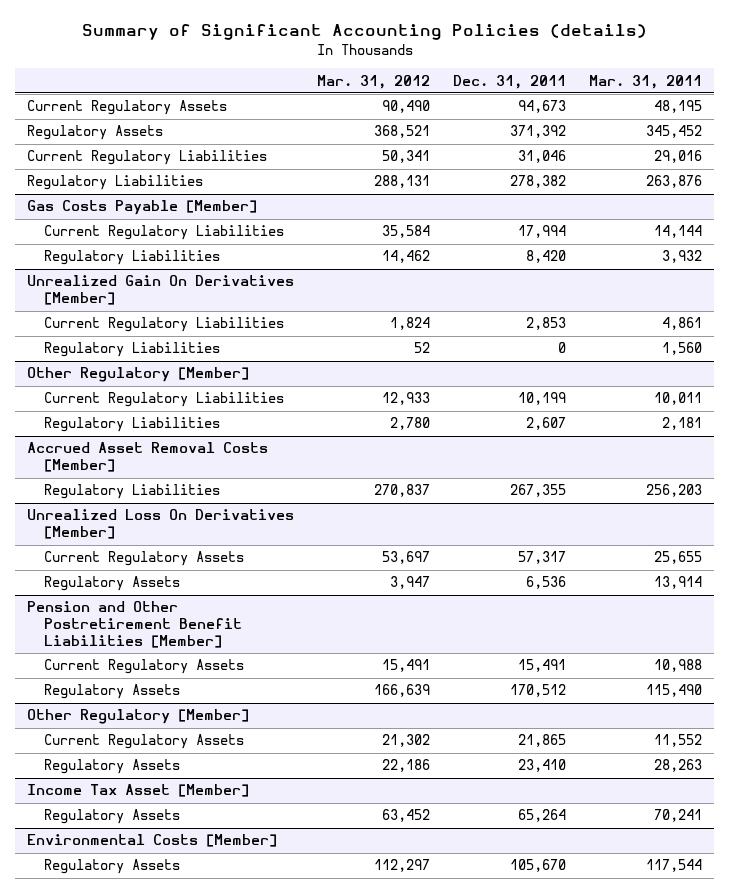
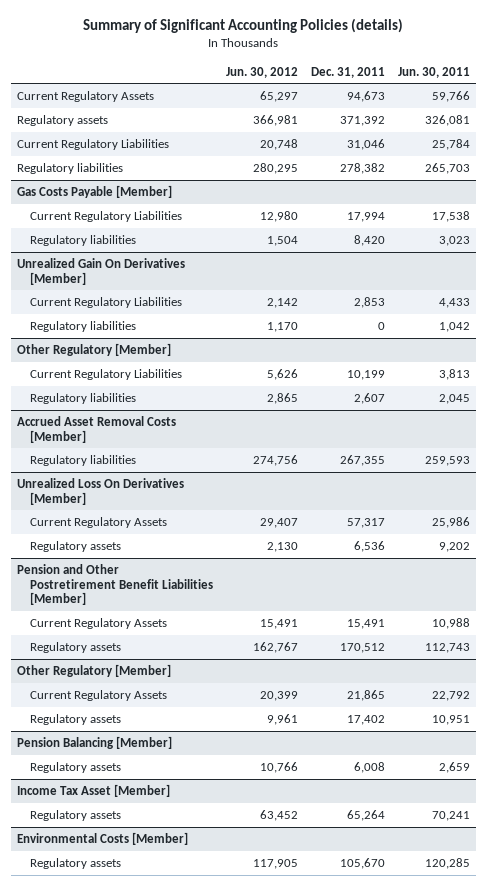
- | Mar. 31, 2012 | Dec. 31, 2011 | Mar. 31, 2011
+ | Jun. 30, 2012 | Dec. 31, 2011 | Jun. 30, 2011
- Regulatory Assets | 368,521 | 371,392 | 345,452
+ Regulatory assets | 366,981 | 371,392 | 326,081
- Regulatory Liabilities | 288,131 | 278,382 | 263,876
+ Regulatory liabilities | 280,295 | 278,382 | 265,703
@ Gas Costs Payable [Member]
- Regulatory Liabilities | 14,462 | 8,420 | 3,932
+ Regulatory liabilities | 1,504 | 8,420 | 3,023
@ Unrealized Gain On Derivatives [Member]
- Regulatory Liabilities | 52 | 0 | 1,560
+ Regulatory liabilities | 1,170 | 0 | 1,042
@ Other Regulatory [Member]
- Regulatory Liabilities | 2,780 | 2,607 | 2,181
+ Regulatory liabilities | 2,865 | 2,607 | 2,045
@ Accrued Asset Removal Costs [Member]
- Regulatory Liabilities | 270,837 | 267,355 | 256,203
+ Regulatory liabilities | 274,756 | 267,355 | 259,593
@ Unrealized Loss On Derivatives [Member]
- Regulatory Assets | 3,947 | 6,536 | 13,914
+ Regulatory assets | 2,130 | 6,536 | 9,202
@ Pension and Other Postretirement Benefit Liabilities [Member]
- Regulatory Assets | 166,639 | 170,512 | 115,490
+ Regulatory assets | 162,767 | 170,512 | 112,743
@ Other Regulatory [Member]
- Regulatory Assets | 22,186 | 23,410 | 28,263
+ Regulatory assets | 9,961 | 17,402 | 10,951
+ Pension Balancing [Member]
+ Regulatory assets | 10,766 | 6,008 | 2,659
@ Income Tax Asset [Member]
- Regulatory Assets | 63,452 | 65,264 | 70,241
+ Regulatory assets | 63,452 | 65,264 | 70,241
@ Environmental Costs [Member]
- Regulatory Assets | 112,297 | 105,670 | 117,544
+ Regulatory assets | 117,905 | 105,670 | 120,285

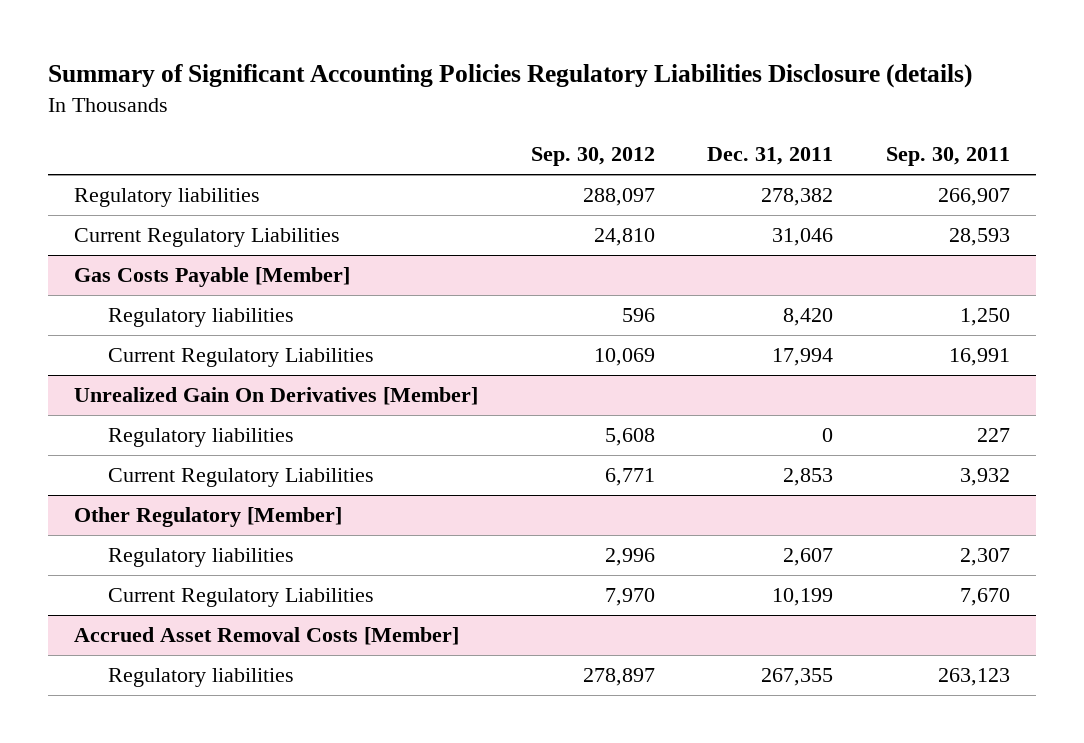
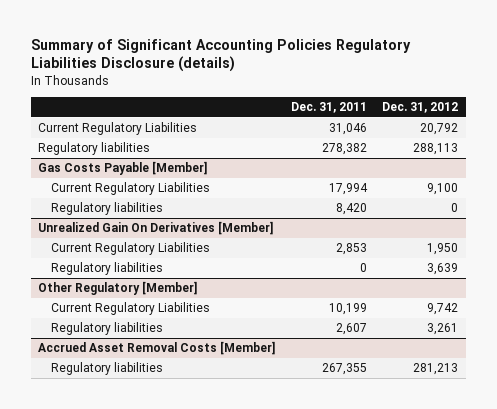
- | Sep. 30, 2012 | Dec. 31, 2011 | Sep. 30, 2011
+ | Dec. 31, 2011 | Dec. 31, 2012
moved down: Regulatory liabilities | 278,382 | 288,113
@ Gas Costs Payable [Member]
moved down: Regulatory liabilities | 8,420 | 0
@ Unrealized Gain On Derivatives [Member]
moved down: Regulatory liabilities | 0 | 3,639
@ Other Regulatory [Member]
moved down: Regulatory liabilities | 2,607 | 3,261

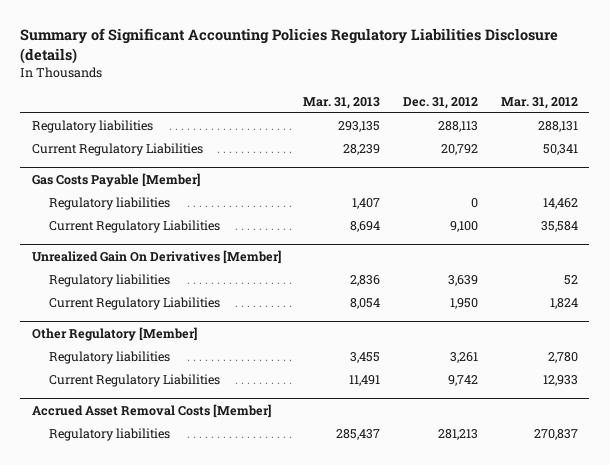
- | Dec. 31, 2011 | Dec. 31, 2012
+ | Mar. 31, 2013 | Dec. 31, 2012 | Mar. 31, 2012
moved down: Current Regulatory Liabilities | 28,239 | 20,792 | 50,341
@ Gas Costs Payable [Member]
moved down: Current Regulatory Liabilities | 8,694 | 9,100 | 35,584
@ Unrealized Gain On Derivatives [Member]
moved down: Current Regulatory Liabilities | 8,054 | 1,950 | 1,824
@ Other Regulatory [Member]
moved down: Current Regulatory Liabilities | 11,491 | 9,742 | 12,933

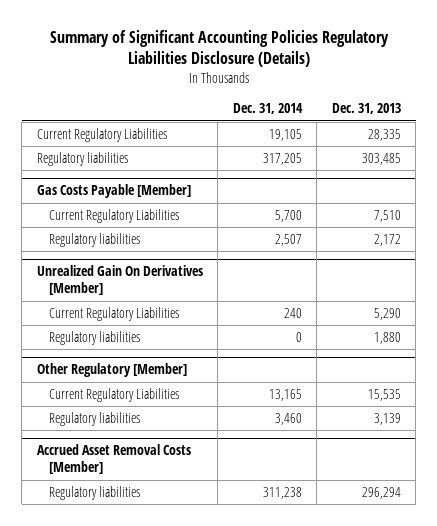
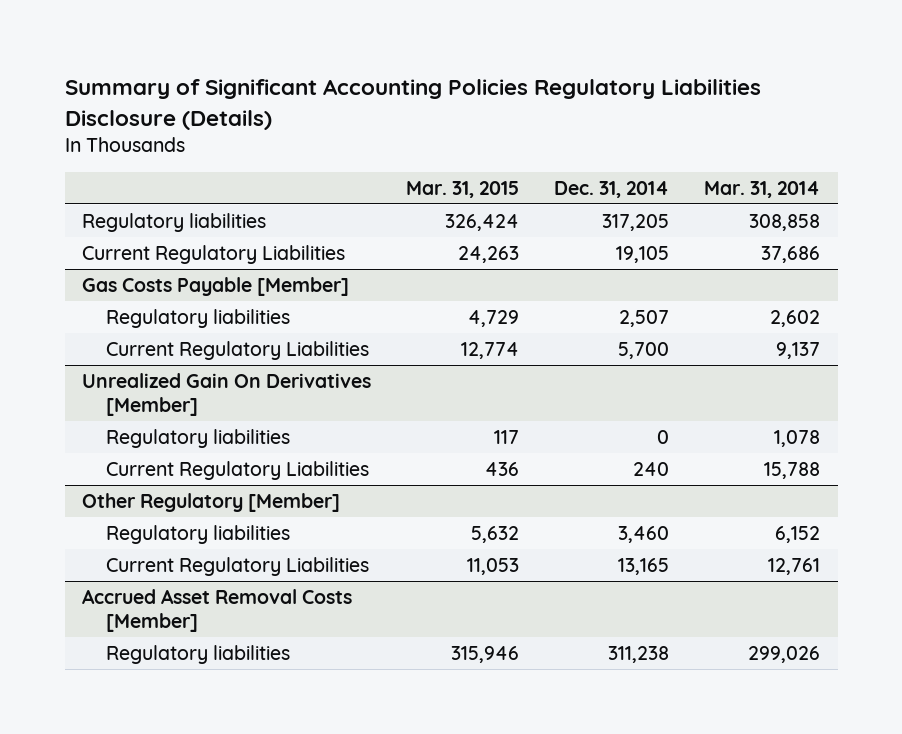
- | Dec. 31, 2014 | Dec. 31, 2013
+ | Mar. 31, 2015 | Dec. 31, 2014 | Mar. 31, 2014
moved down: Current Regulatory Liabilities | 24,263 | 19,105 | 37,686
@ Gas Costs Payable [Member]
moved down: Current Regulatory Liabilities | 12,774 | 5,700 | 9,137
@ Unrealized Gain On Derivatives [Member]
moved down: Current Regulatory Liabilities | 436 | 240 | 15,788
@ Other Regulatory [Member]
moved down: Current Regulatory Liabilities | 11,053 | 13,165 | 12,761

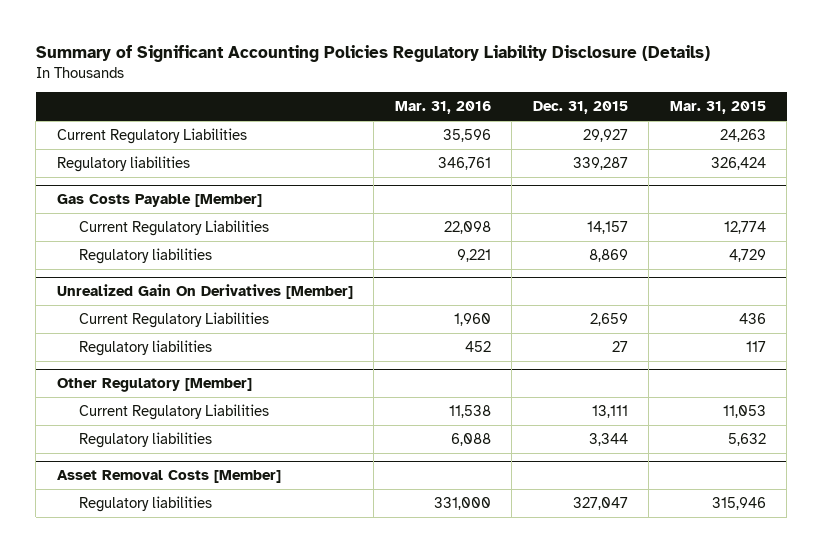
- Summary of Significant Accounting Policies Regulatory Liabilities Disclosure (Details)
+ Summary of Significant Accounting Policies Regulatory Liability Disclosure (Details)
- | Mar. 31, 2015 | Dec. 31, 2014 | Mar. 31, 2014
+ | Mar. 31, 2016 | Dec. 31, 2015 | Mar. 31, 2015
moved down: Regulatory liabilities | 346,761 | 339,287 | 326,424
@ Gas Costs Payable [Member]
moved down: Regulatory liabilities | 9,221 | 8,869 | 4,729
@ Unrealized Gain On Derivatives [Member]
moved down: Regulatory liabilities | 452 | 27 | 117
- Accrued Asset Removal Costs [Member]
@ Other Regulatory [Member]
moved down: Regulatory liabilities | 6,088 | 3,344 | 5,632
+ Asset Removal Costs [Member]

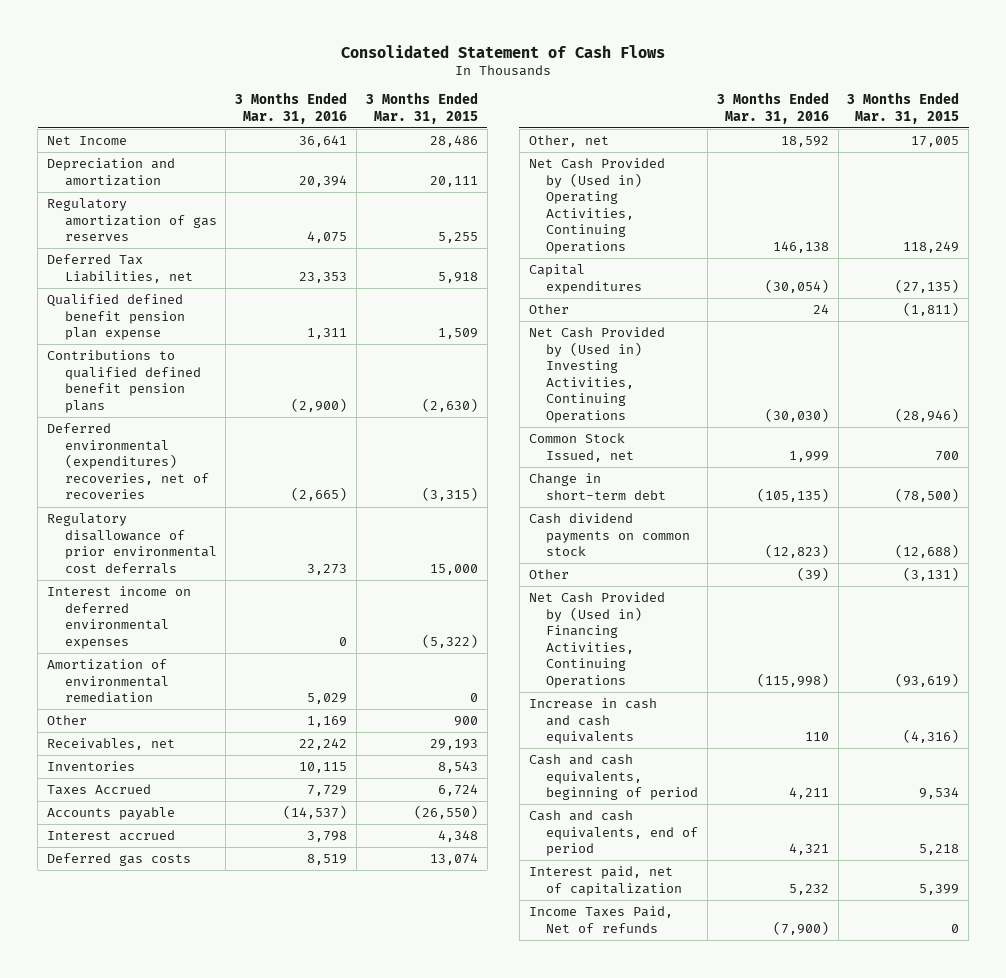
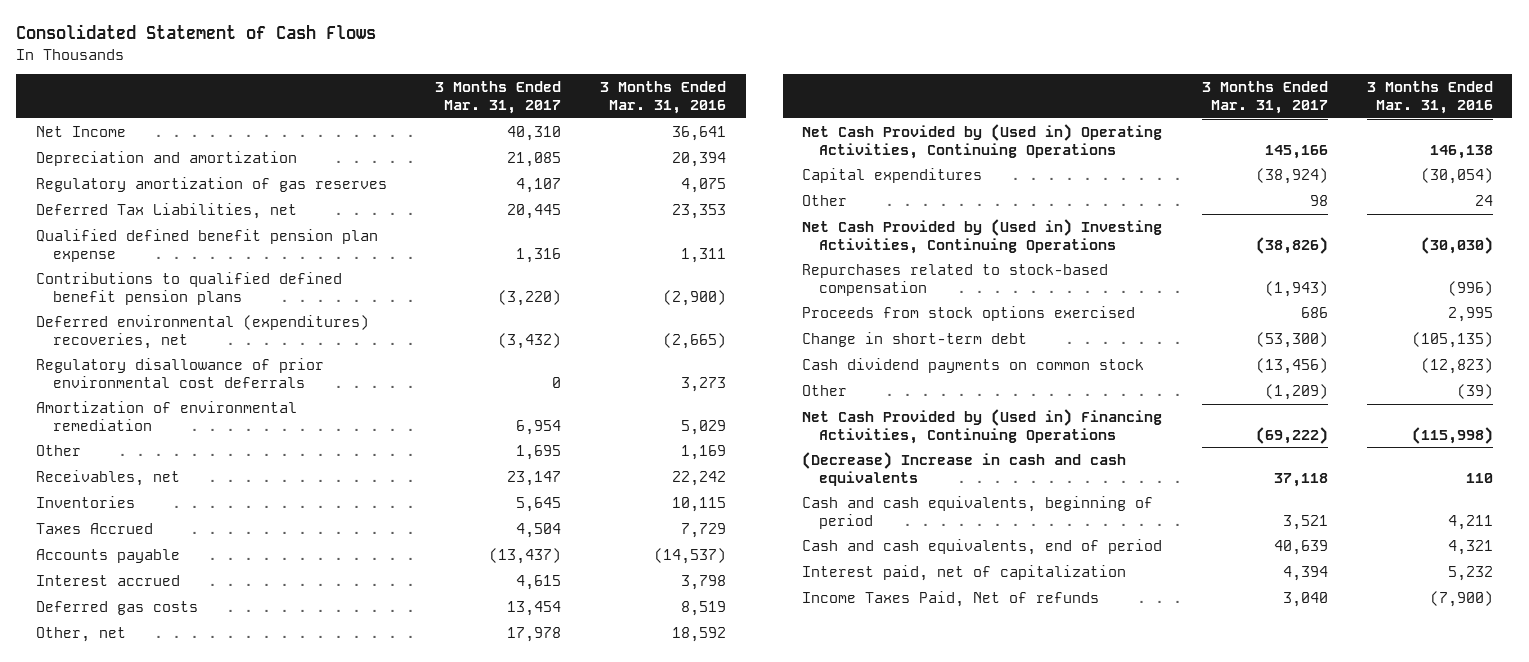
- | 3 Months Ended Mar. 31, 2016 | 3 Months Ended Mar. 31, 2015
+ | 3 Months Ended Mar. 31, 2017 | 3 Months Ended Mar. 31, 2016
- Deferred environmental (expenditures) recoveries, net of recoveries | (2,665) | (3,315)
+ Deferred environmental (expenditures) recoveries, net | (3,432) | (2,665)
- Interest income on deferred environmental expenses | 0 | (5,322)
- Common Stock Issued, net | 1,999 | 700
+ Repurchases related to stock-based compensation | (1,943) | (996)
+ Proceeds from stock options exercised | 686 | 2,995
- Increase in cash and cash equivalents | 110 | (4,316)
+ (Decrease) Increase in cash and cash equivalents | 37,118 | 110

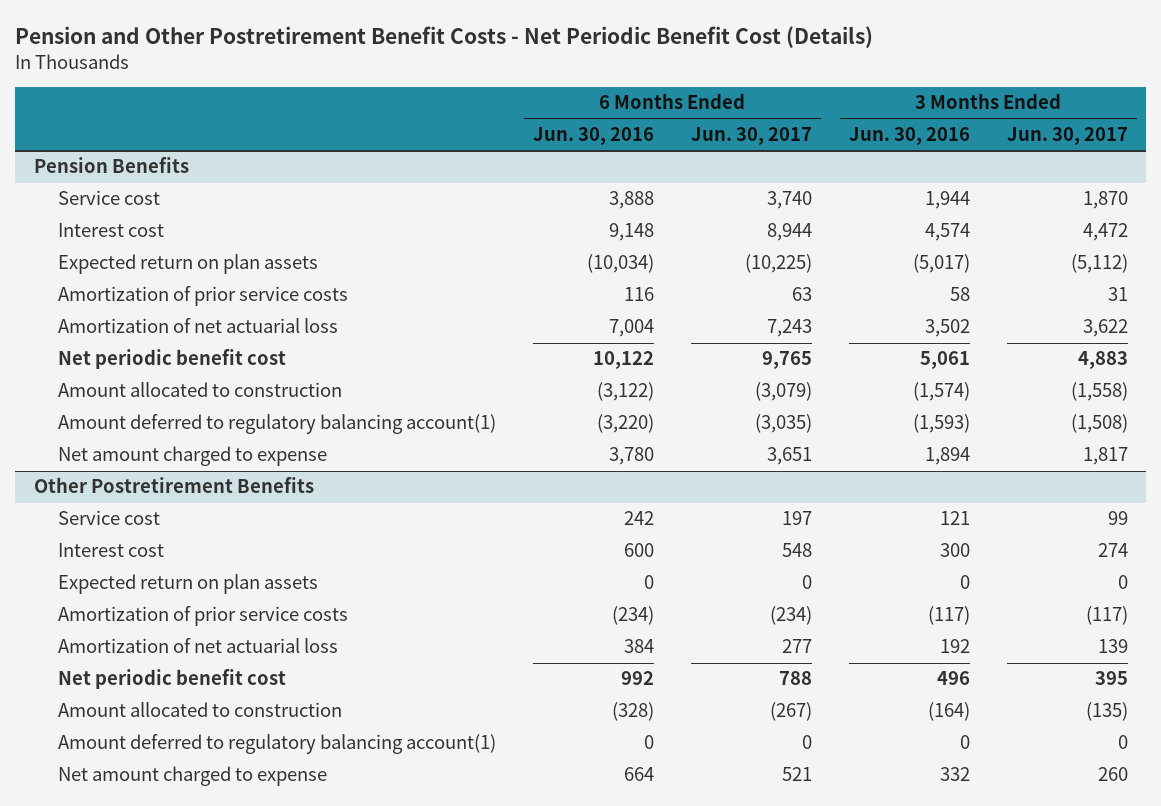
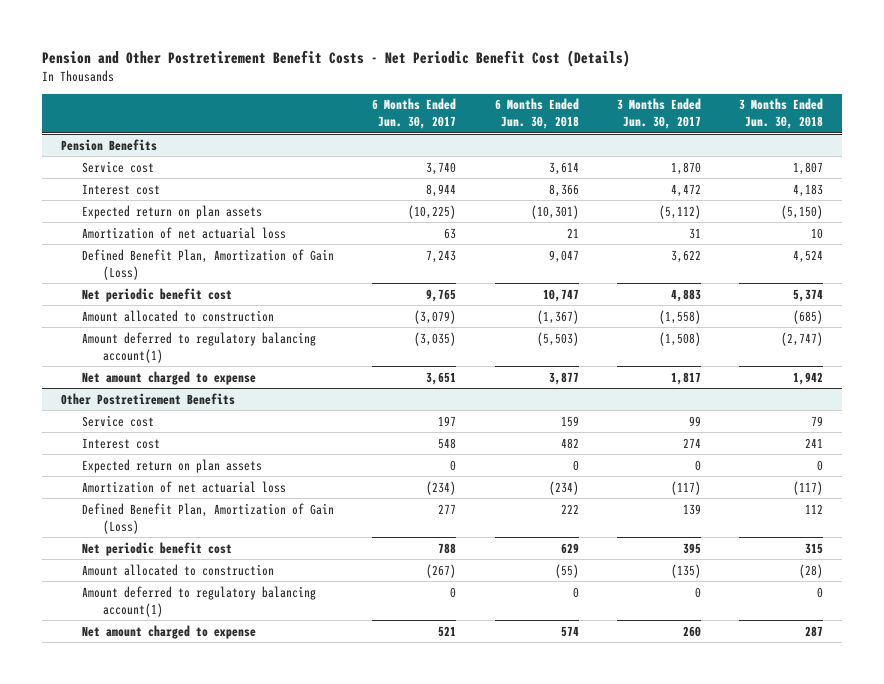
- | 6 Months Ended Jun. 30, 2016 | 6 Months Ended Jun. 30, 2017 | 3 Months Ended Jun. 30, 2016 | 3 Months Ended Jun. 30, 2017
+ | 6 Months Ended Jun. 30, 2017 | 6 Months Ended Jun. 30, 2018 | 3 Months Ended Jun. 30, 2017 | 3 Months Ended Jun. 30, 2018
@ Pension Benefits
- Amortization of prior service costs | 116 | 63 | 58 | 31
- Amortization of net actuarial loss | 7,004 | 7,243 | 3,502 | 3,622
+ Amortization of net actuarial loss | 63 | 21 | 31 | 10
+ Defined Benefit Plan, Amortization of Gain (Loss) | 7,243 | 9,047 | 3,622 | 4,524
@ Other Postretirement Benefits
- Amortization of prior service costs | (234) | (234) | (117) | (117)
- Amortization of net actuarial loss | 384 | 277 | 192 | 139
+ Amortization of net actuarial loss | (234) | (234) | (117) | (117)
+ Defined Benefit Plan, Amortization of Gain (Loss) | 277 | 222 | 139 | 112

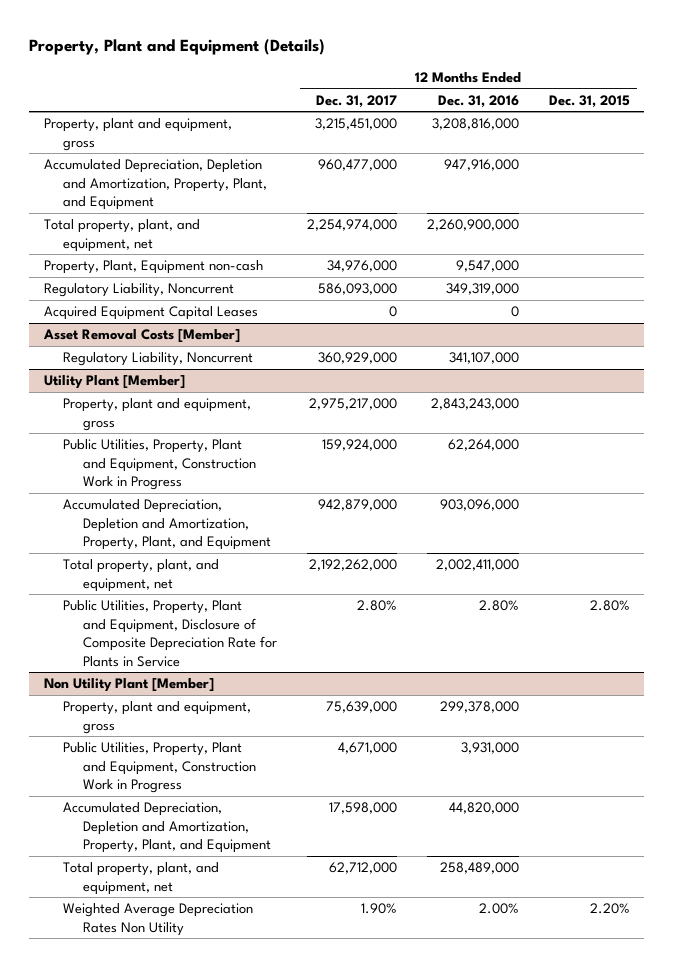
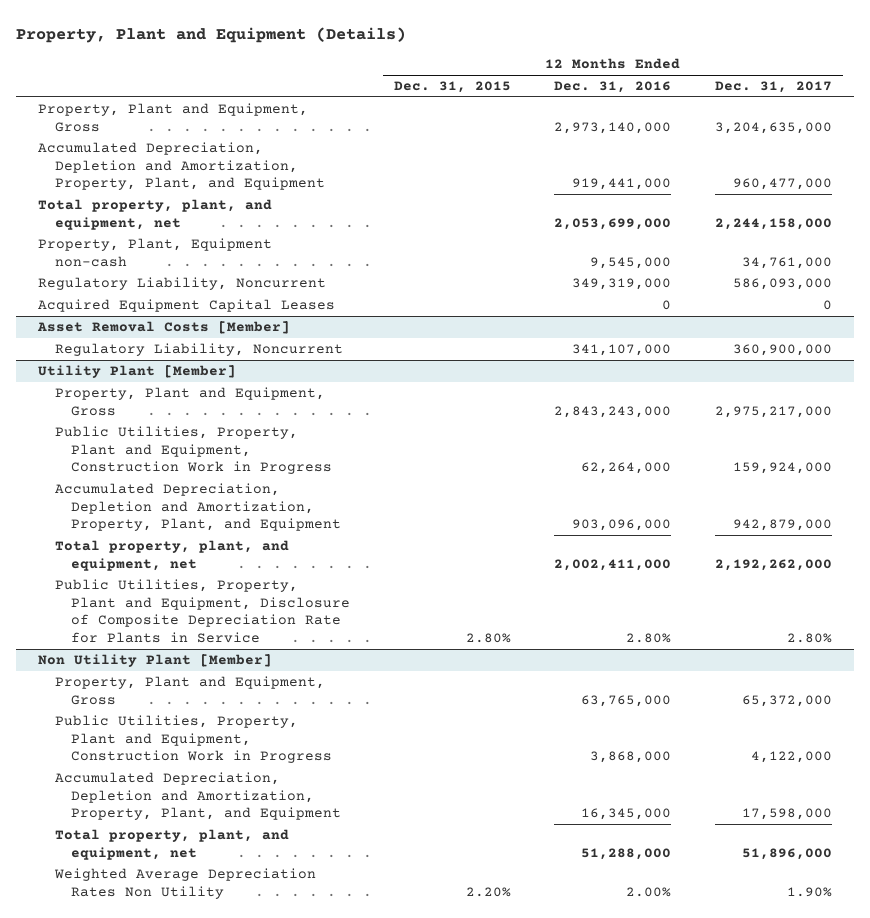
- | 12 Months Ended Dec. 31, 2017 | 12 Months Ended Dec. 31, 2016 | 12 Months Ended Dec. 31, 2015
+ | 12 Months Ended Dec. 31, 2015 | 12 Months Ended Dec. 31, 2016 | 12 Months Ended Dec. 31, 2017
- Property, plant and equipment, gross | 3,215,451,000 | 3,208,816,000 |
- Accumulated Depreciation, Depletion and Amortization, Property, Plant, and Equipment | 960,477,000 | 947,916,000 |
- Total property, plant, and equipment, net | 2,254,974,000 | 2,260,900,000 |
- Property, Plant, Equipment non-cash | 34,976,000 | 9,547,000 |
+ Property, Plant and Equipment, Gross | | 2,973,140,000 | 3,204,635,000
+ Accumulated Depreciation, Depletion and Amortization, Property, Plant, and Equipment | | 919,441,000 | 960,477,000
+ Total property, plant, and equipment, net | | 2,053,699,000 | 2,244,158,000
+ Property, Plant, Equipment non-cash | | 9,545,000 | 34,761,000
@ Asset Removal Costs [Member]
- Regulatory Liability, Noncurrent | 360,929,000 | 341,107,000 |
+ Regulatory Liability, Noncurrent | | 341,107,000 | 360,900,000
@ Utility Plant [Member]
- Property, plant and equipment, gross | 2,975,217,000 | 2,843,243,000 |
+ Property, Plant and Equipment, Gross | | 2,843,243,000 | 2,975,217,000
@ Non Utility Plant [Member]
- Property, plant and equipment, gross | 75,639,000 | 299,378,000 |
- Public Utilities, Property, Plant and Equipment, Construction Work in Progress | 4,671,000 | 3,931,000 |
- Accumulated Depreciation, Depletion and Amortization, Property, Plant, and Equipment | 17,598,000 | 44,820,000 |
- Total property, plant, and equipment, net | 62,712,000 | 258,489,000 |
+ Property, Plant and Equipment, Gross | | 63,765,000 | 65,372,000
+ Public Utilities, Property, Plant and Equipment, Construction Work in Progress | | 3,868,000 | 4,122,000
+ Accumulated Depreciation, Depletion and Amortization, Property, Plant, and Equipment | | 16,345,000 | 17,598,000
+ Total property, plant, and equipment, net | | 51,288,000 | 51,896,000

